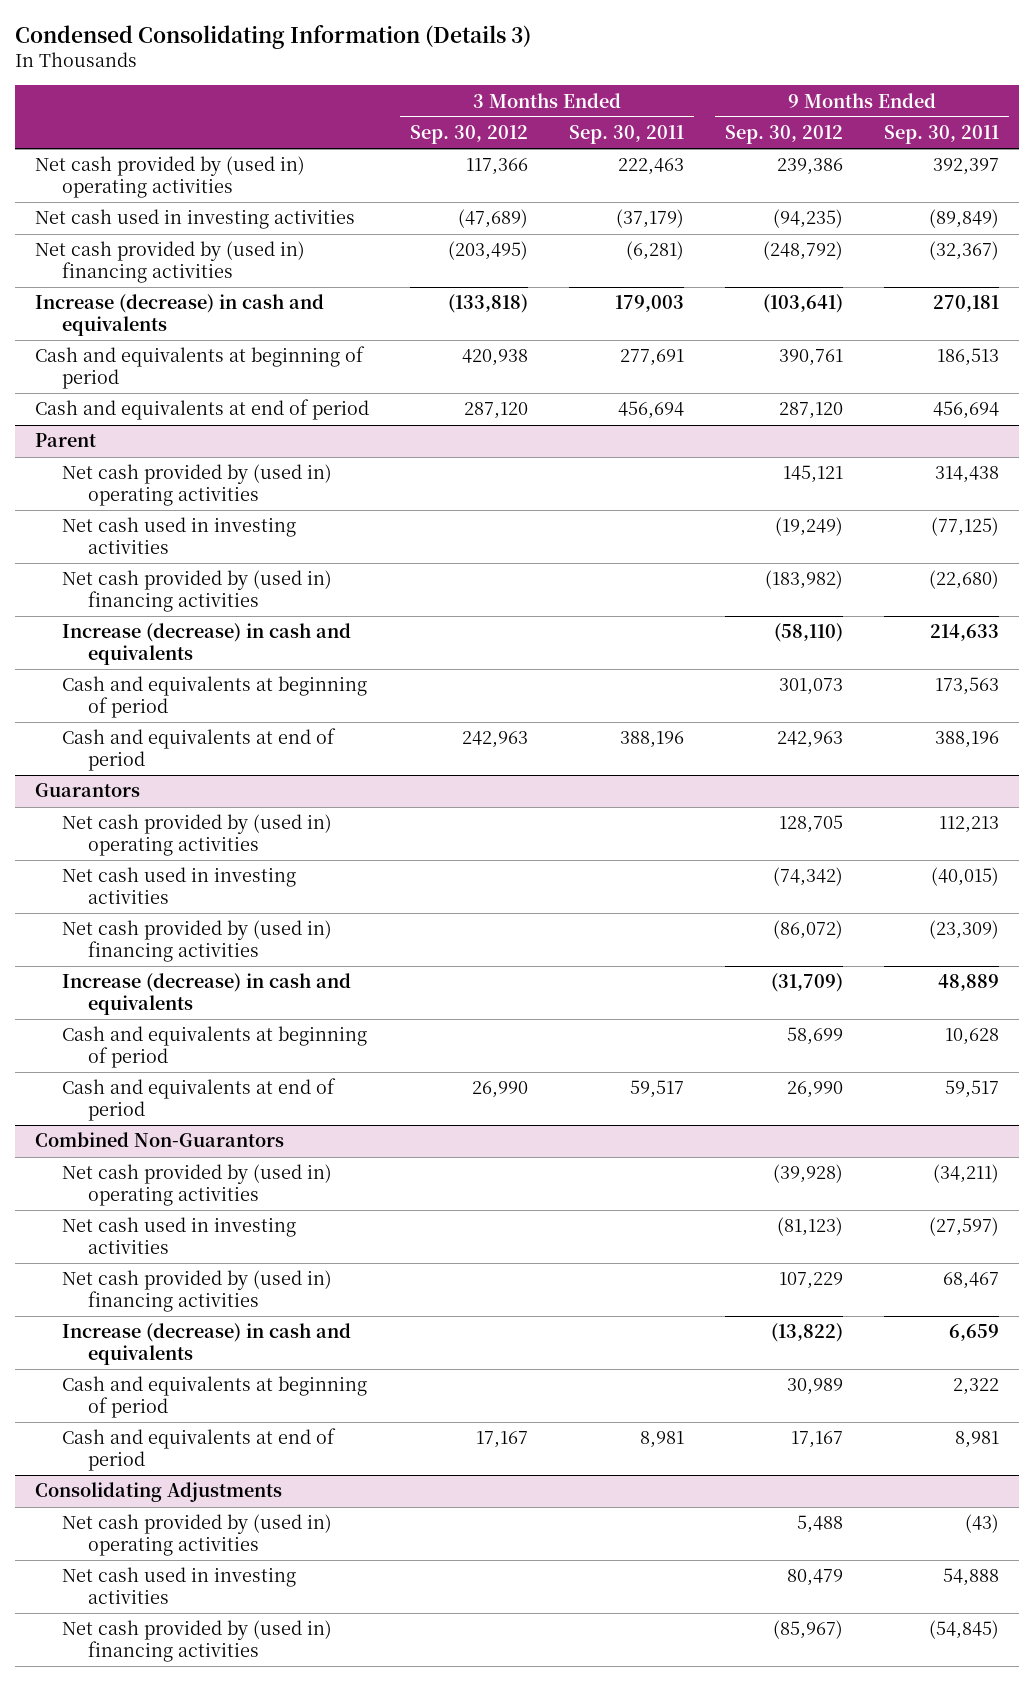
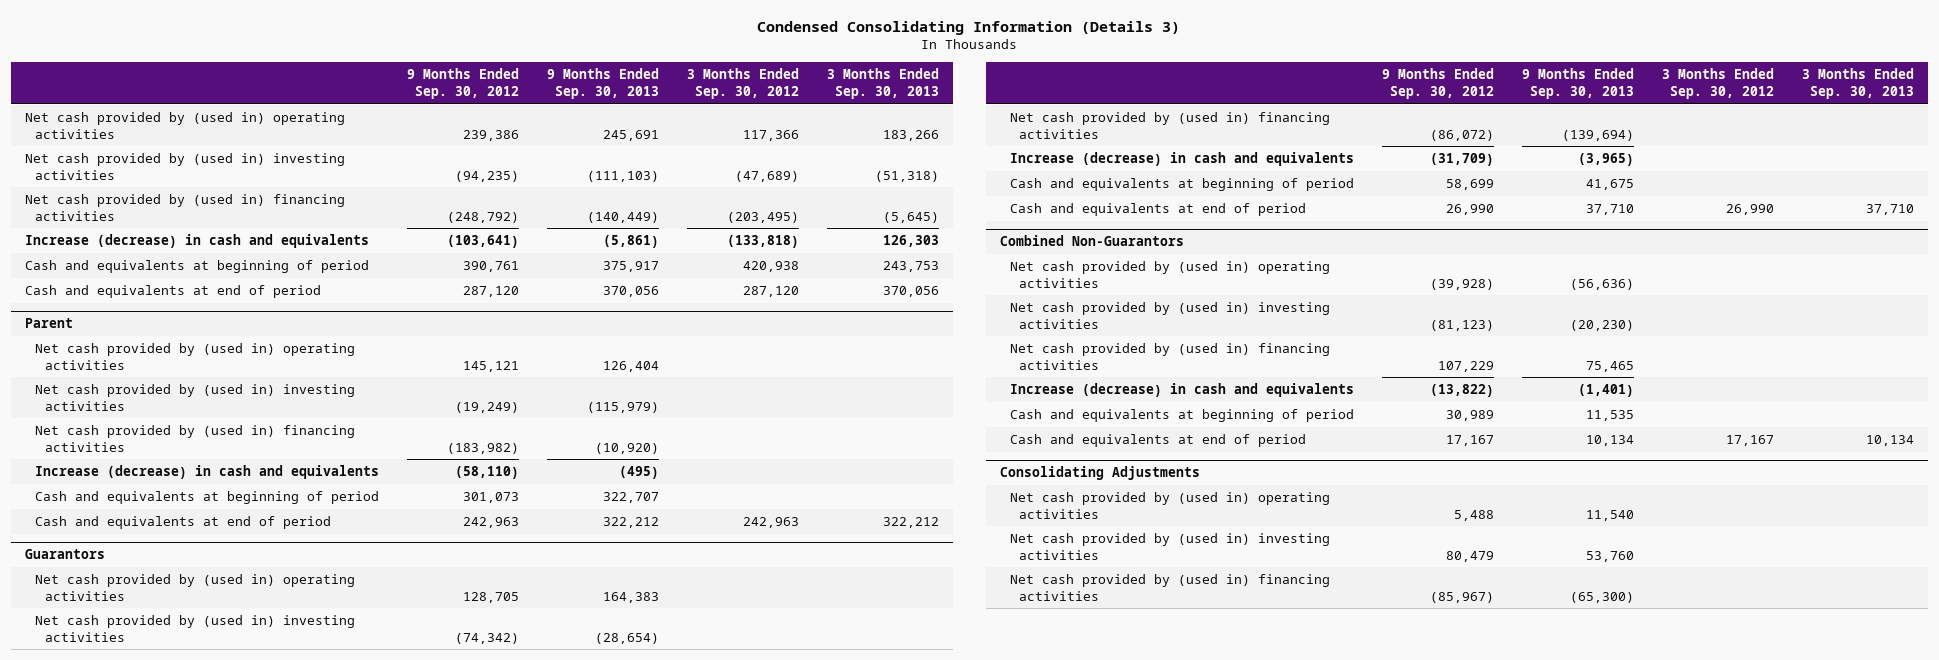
- | 3 Months Ended Sep. 30, 2012 | 3 Months Ended Sep. 30, 2011 | 9 Months Ended Sep. 30, 2012 | 9 Months Ended Sep. 30, 2011
+ | 9 Months Ended Sep. 30, 2012 | 9 Months Ended Sep. 30, 2013 | 3 Months Ended Sep. 30, 2012 | 3 Months Ended Sep. 30, 2013
- Net cash used in investing activities | (47,689) | (37,179) | (94,235) | (89,849)
+ Net cash provided by (used in) investing activities | (94,235) | (111,103) | (47,689) | (51,318)
@ Parent
- Net cash used in investing activities | | | (19,249) | (77,125)
+ Net cash provided by (used in) investing activities | (19,249) | (115,979) | |
@ Guarantors
- Net cash used in investing activities | | | (74,342) | (40,015)
+ Net cash provided by (used in) investing activities | (74,342) | (28,654) | |
@ Combined Non-Guarantors
- Net cash used in investing activities | | | (81,123) | (27,597)
+ Net cash provided by (used in) investing activities | (81,123) | (20,230) | |
@ Consolidating Adjustments
- Net cash used in investing activities | | | 80,479 | 54,888
+ Net cash provided by (used in) investing activities | 80,479 | 53,760 | |

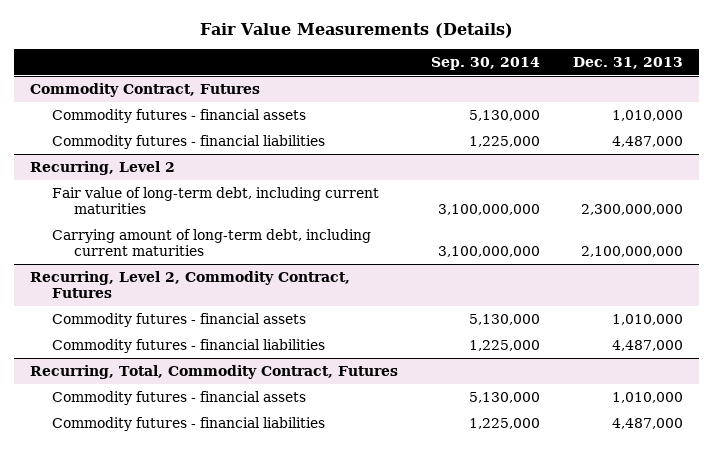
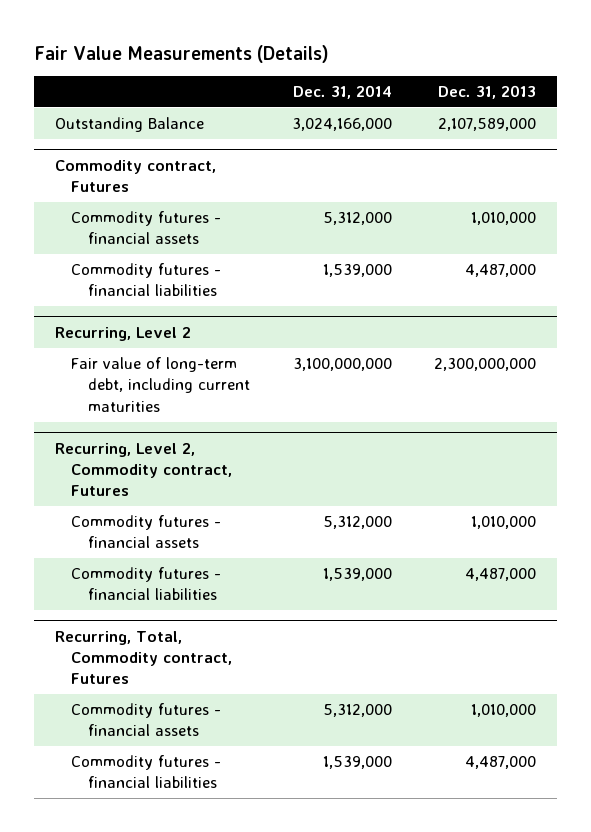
- | Sep. 30, 2014 | Dec. 31, 2013
+ | Dec. 31, 2014 | Dec. 31, 2013
- Commodity Contract, Futures
+ Outstanding Balance | 3,024,166,000 | 2,107,589,000
+ Commodity contract, Futures
@ Recurring, Level 2
- Carrying amount of long-term debt, including current maturities | 3,100,000,000 | 2,100,000,000
- Recurring, Level 2, Commodity Contract, Futures
+ Recurring, Level 2, Commodity contract, Futures
- Recurring, Total, Commodity Contract, Futures
+ Recurring, Total, Commodity contract, Futures

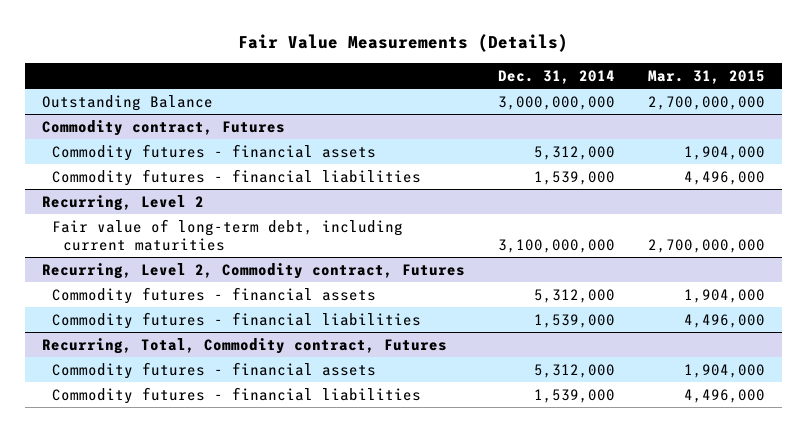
- | Dec. 31, 2014 | Dec. 31, 2013
+ | Dec. 31, 2014 | Mar. 31, 2015
- Outstanding Balance | 3,024,166,000 | 2,107,589,000
+ Outstanding Balance | 3,000,000,000 | 2,700,000,000

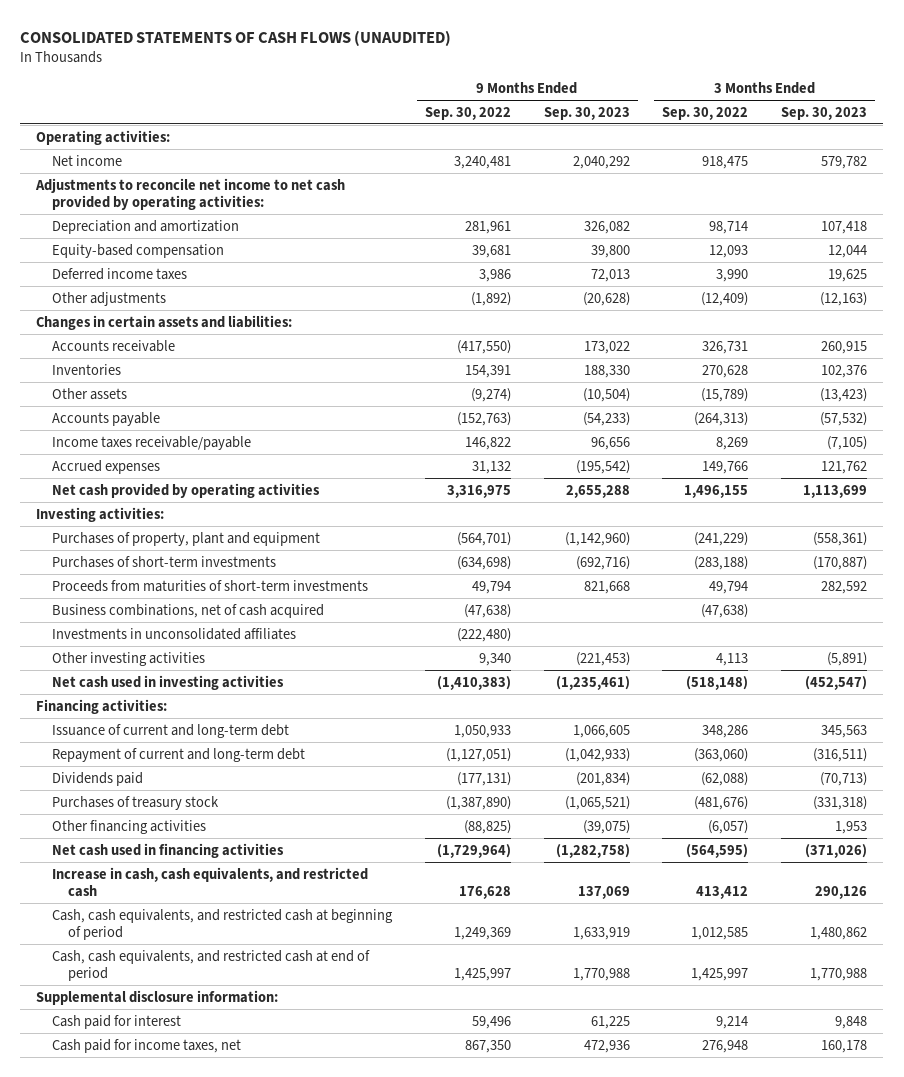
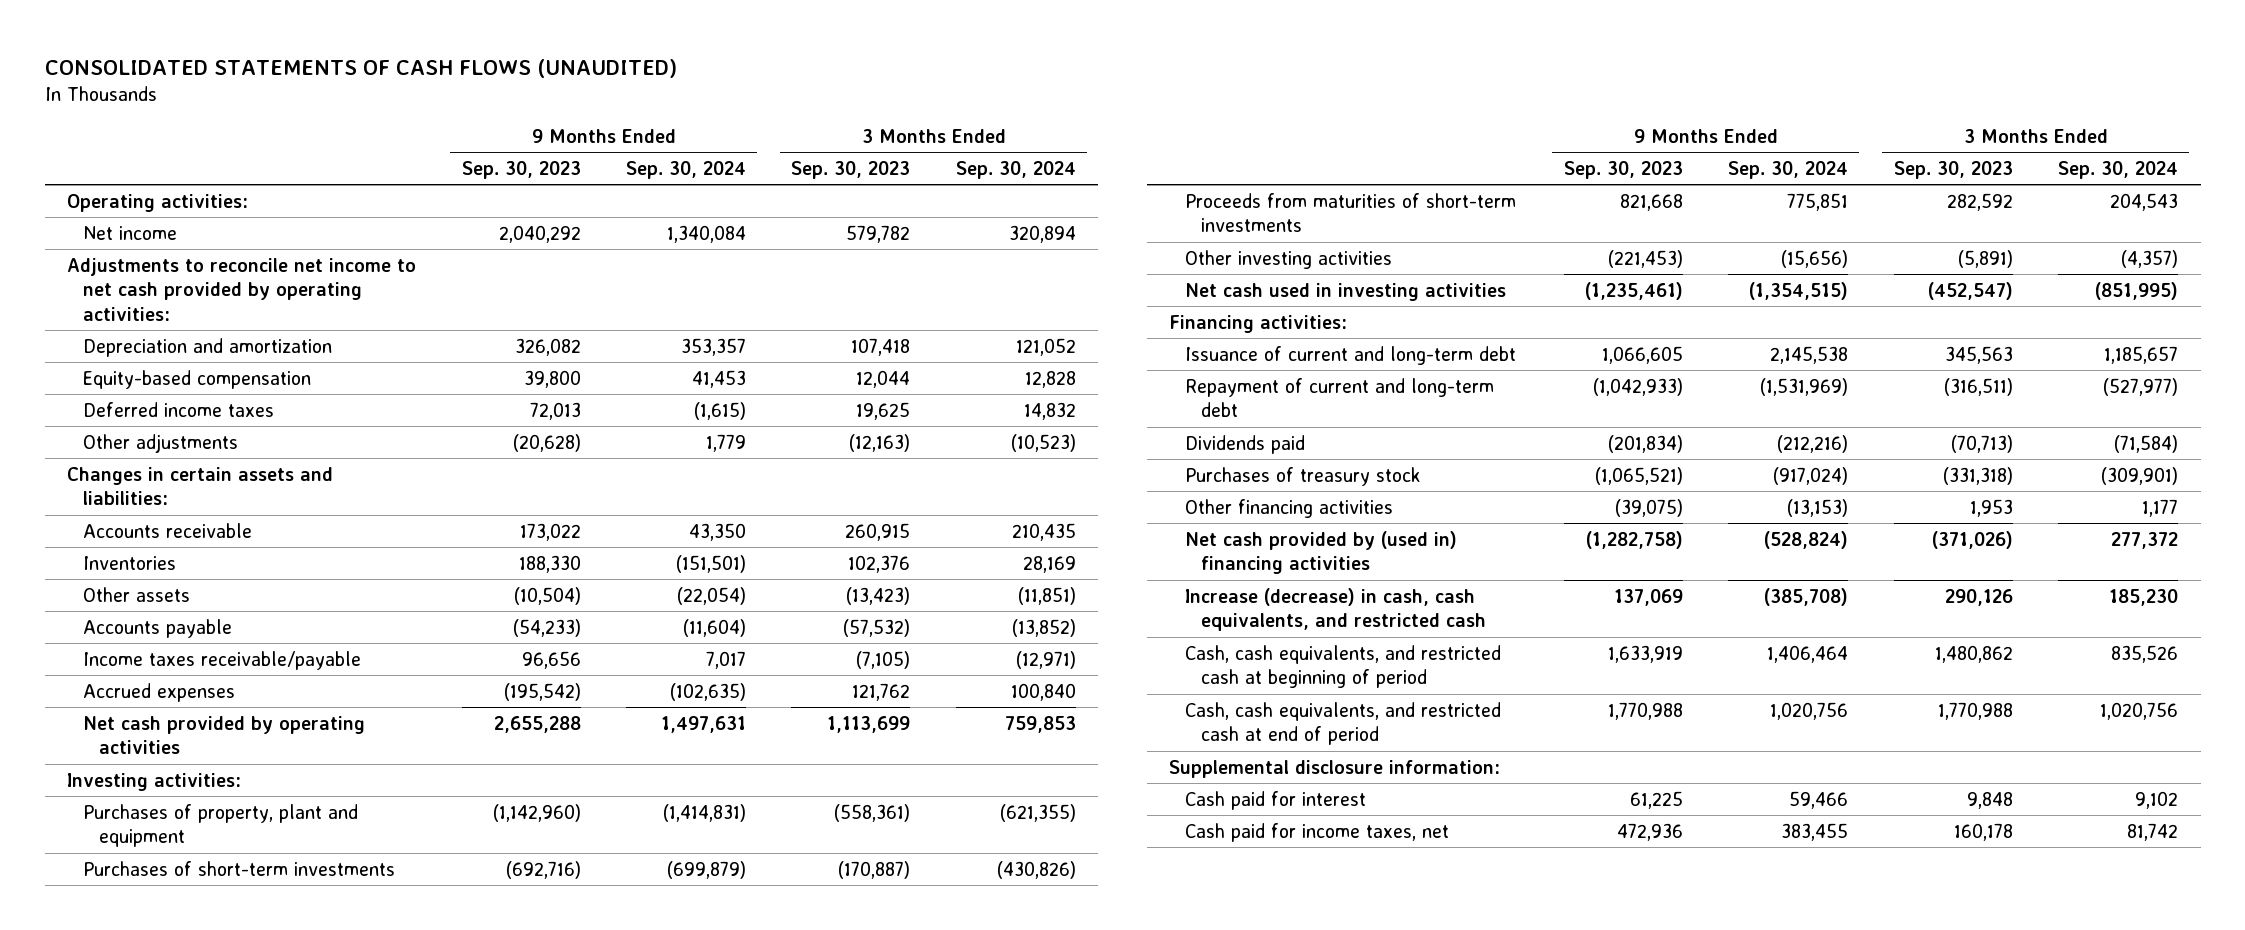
- | 9 Months Ended Sep. 30, 2022 | 9 Months Ended Sep. 30, 2023 | 3 Months Ended Sep. 30, 2022 | 3 Months Ended Sep. 30, 2023
+ | 9 Months Ended Sep. 30, 2023 | 9 Months Ended Sep. 30, 2024 | 3 Months Ended Sep. 30, 2023 | 3 Months Ended Sep. 30, 2024
- Business combinations, net of cash acquired | (47,638) | | (47,638) |
- Investments in unconsolidated affiliates | (222,480) | | |
- Net cash used in financing activities | (1,729,964) | (1,282,758) | (564,595) | (371,026)
- Increase in cash, cash equivalents, and restricted cash | 176,628 | 137,069 | 413,412 | 290,126
+ Net cash provided by (used in) financing activities | (1,282,758) | (528,824) | (371,026) | 277,372
+ Increase (decrease) in cash, cash equivalents, and restricted cash | 137,069 | (385,708) | 290,126 | 185,230

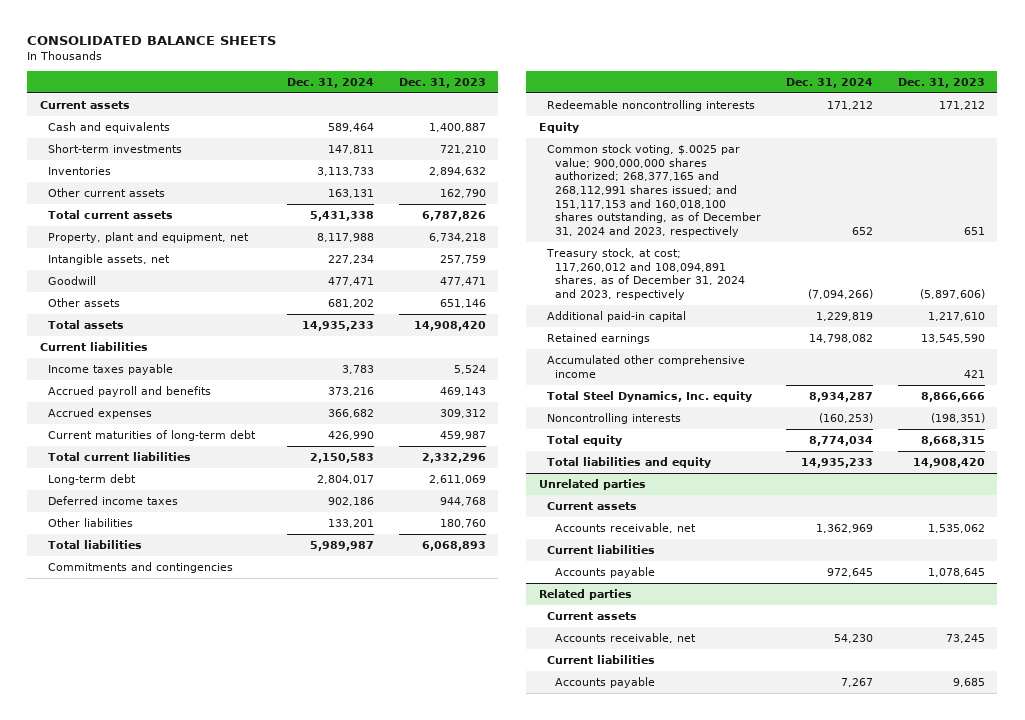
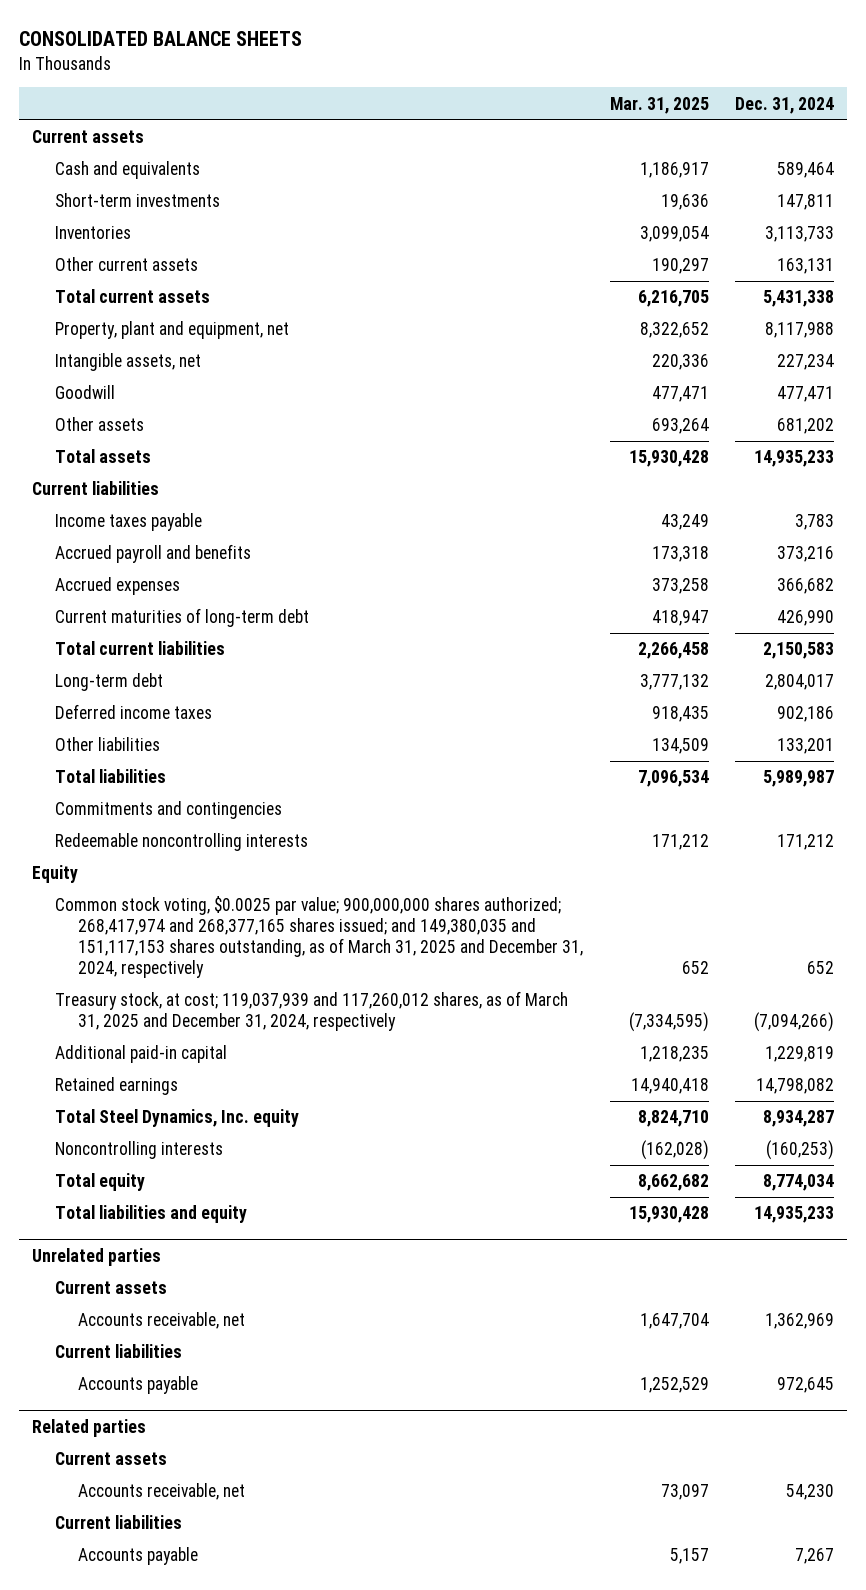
- | Dec. 31, 2024 | Dec. 31, 2023
+ | Mar. 31, 2025 | Dec. 31, 2024
- Common stock voting, $.0025 par value; 900,000,000 shares authorized; 268,377,165 and 268,112,991 shares issued; and 151,117,153 and 160,018,100 shares outstanding, as of December 31, 2024 and 2023, respectively | 652 | 651
- Treasury stock, at cost; 117,260,012 and 108,094,891 shares, as of December 31, 2024 and 2023, respectively | (7,094,266) | (5,897,606)
+ Common stock voting, $0.0025 par value; 900,000,000 shares authorized; 268,417,974 and 268,377,165 shares issued; and 149,380,035 and 151,117,153 shares outstanding, as of March 31, 2025 and December 31, 2024, respectively | 652 | 652
+ Treasury stock, at cost; 119,037,939 and 117,260,012 shares, as of March 31, 2025 and December 31, 2024, respectively | (7,334,595) | (7,094,266)
- Accumulated other comprehensive income | | 421

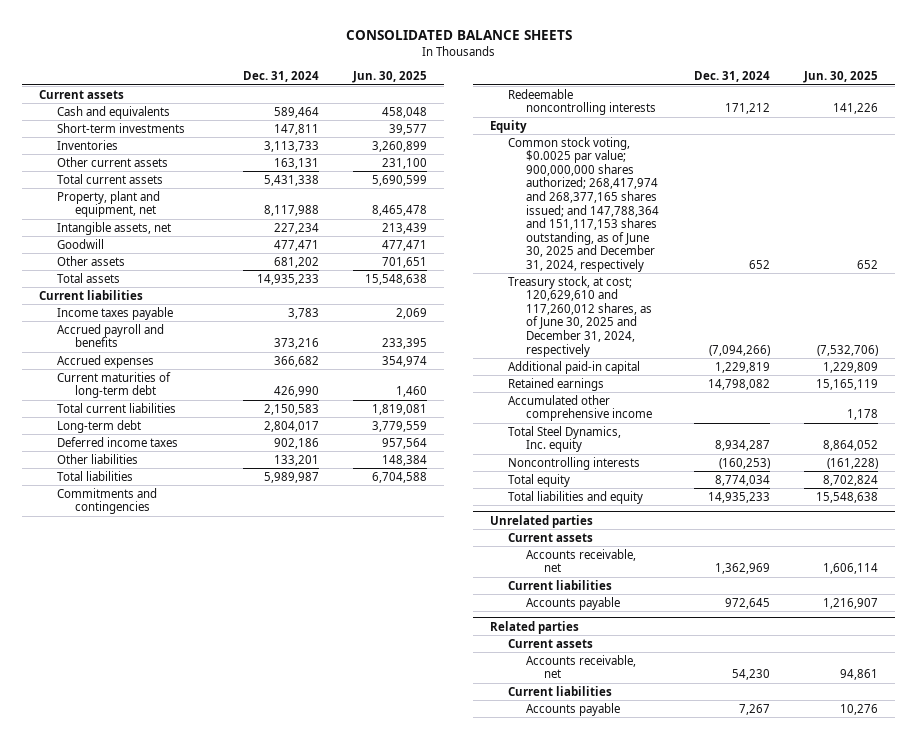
- | Mar. 31, 2025 | Dec. 31, 2024
+ | Dec. 31, 2024 | Jun. 30, 2025
- Common stock voting, $0.0025 par value; 900,000,000 shares authorized; 268,417,974 and 268,377,165 shares issued; and 149,380,035 and 151,117,153 shares outstanding, as of March 31, 2025 and December 31, 2024, respectively | 652 | 652
- Treasury stock, at cost; 119,037,939 and 117,260,012 shares, as of March 31, 2025 and December 31, 2024, respectively | (7,334,595) | (7,094,266)
+ Common stock voting, $0.0025 par value; 900,000,000 shares authorized; 268,417,974 and 268,377,165 shares issued; and 147,788,364 and 151,117,153 shares outstanding, as of June 30, 2025 and December 31, 2024, respectively | 652 | 652
+ Treasury stock, at cost; 120,629,610 and 117,260,012 shares, as of June 30, 2025 and December 31, 2024, respectively | (7,094,266) | (7,532,706)
+ Accumulated other comprehensive income | | 1,178

